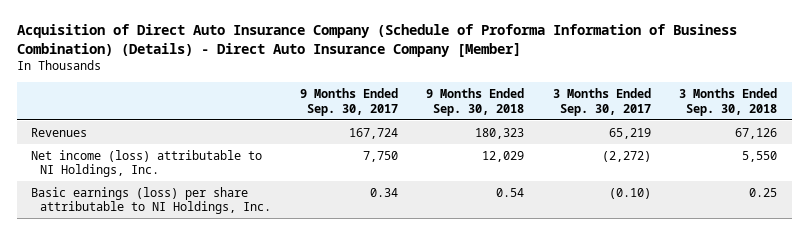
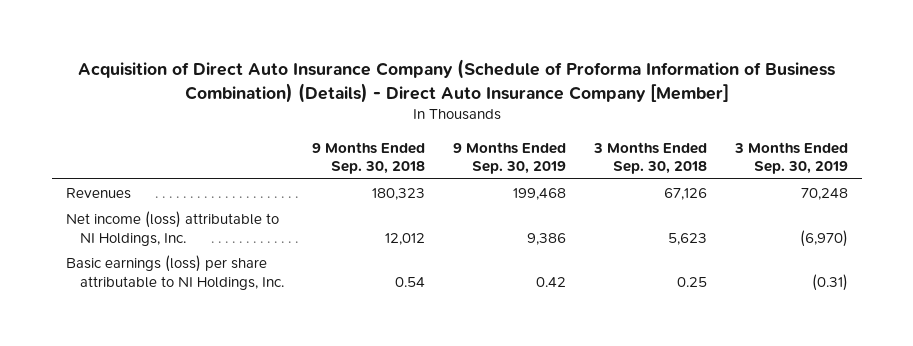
- | 9 Months Ended Sep. 30, 2017 | 9 Months Ended Sep. 30, 2018 | 3 Months Ended Sep. 30, 2017 | 3 Months Ended Sep. 30, 2018
+ | 9 Months Ended Sep. 30, 2018 | 9 Months Ended Sep. 30, 2019 | 3 Months Ended Sep. 30, 2018 | 3 Months Ended Sep. 30, 2019
- Net income (loss) attributable to NI Holdings, Inc. | 7,750 | 12,029 | (2,272) | 5,550
+ Net income (loss) attributable to NI Holdings, Inc. | 12,012 | 9,386 | 5,623 | (6,970)

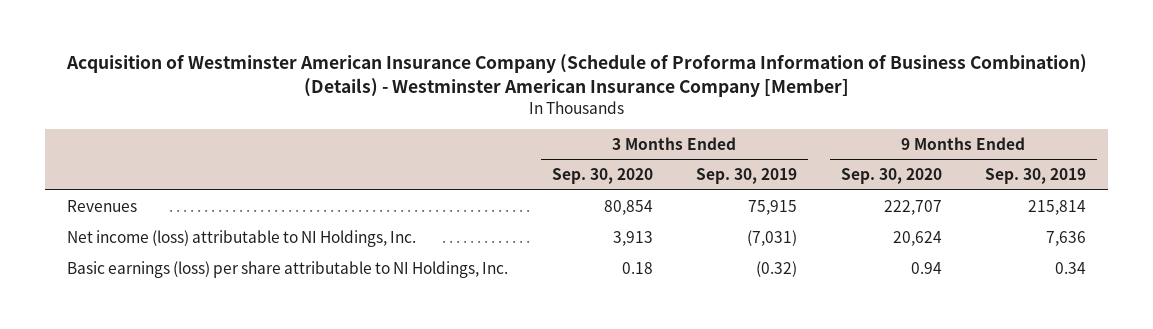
- Acquisition of Direct Auto Insurance Company (Schedule of Proforma Information of Business Combination) (Details) - Direct Auto Insurance Company [Member]
+ Acquisition of Westminster American Insurance Company (Schedule of Proforma Information of Business Combination) (Details) - Westminster American Insurance Company [Member]
- | 9 Months Ended Sep. 30, 2018 | 9 Months Ended Sep. 30, 2019 | 3 Months Ended Sep. 30, 2018 | 3 Months Ended Sep. 30, 2019
+ | 3 Months Ended Sep. 30, 2020 | 3 Months Ended Sep. 30, 2019 | 9 Months Ended Sep. 30, 2020 | 9 Months Ended Sep. 30, 2019
- Revenues | 180,323 | 199,468 | 67,126 | 70,248
- Net income (loss) attributable to NI Holdings, Inc. | 12,012 | 9,386 | 5,623 | (6,970)
- Basic earnings (loss) per share attributable to NI Holdings, Inc. | 0.54 | 0.42 | 0.25 | (0.31)
+ Revenues | 80,854 | 75,915 | 222,707 | 215,814
+ Net income (loss) attributable to NI Holdings, Inc. | 3,913 | (7,031) | 20,624 | 7,636
+ Basic earnings (loss) per share attributable to NI Holdings, Inc. | 0.18 | (0.32) | 0.94 | 0.34

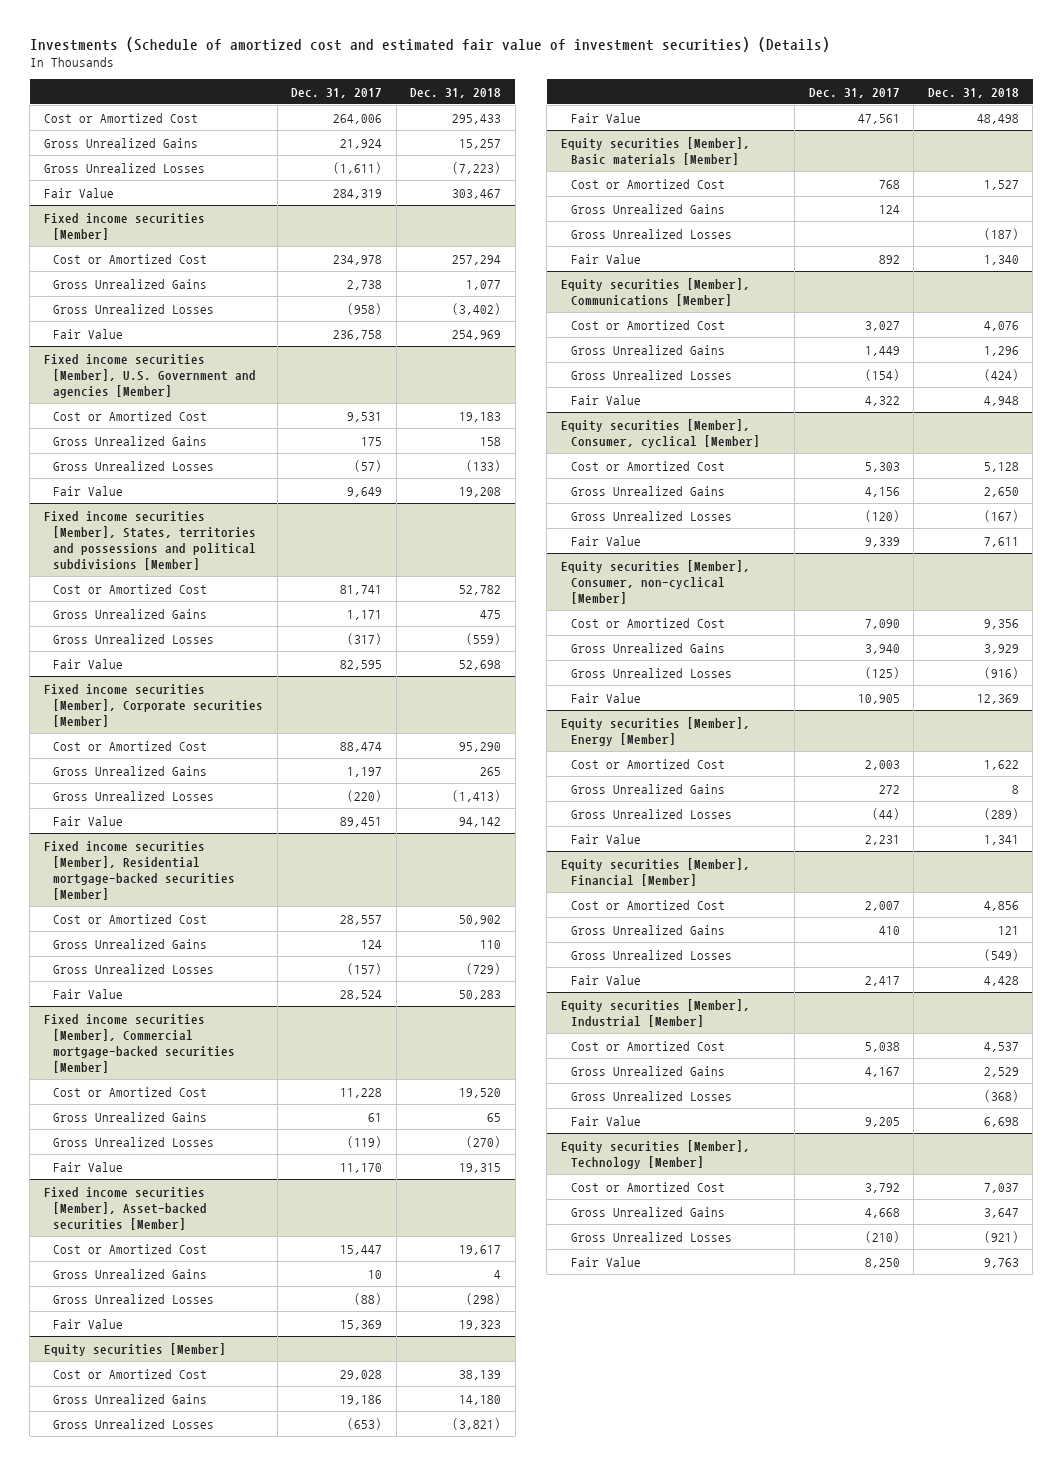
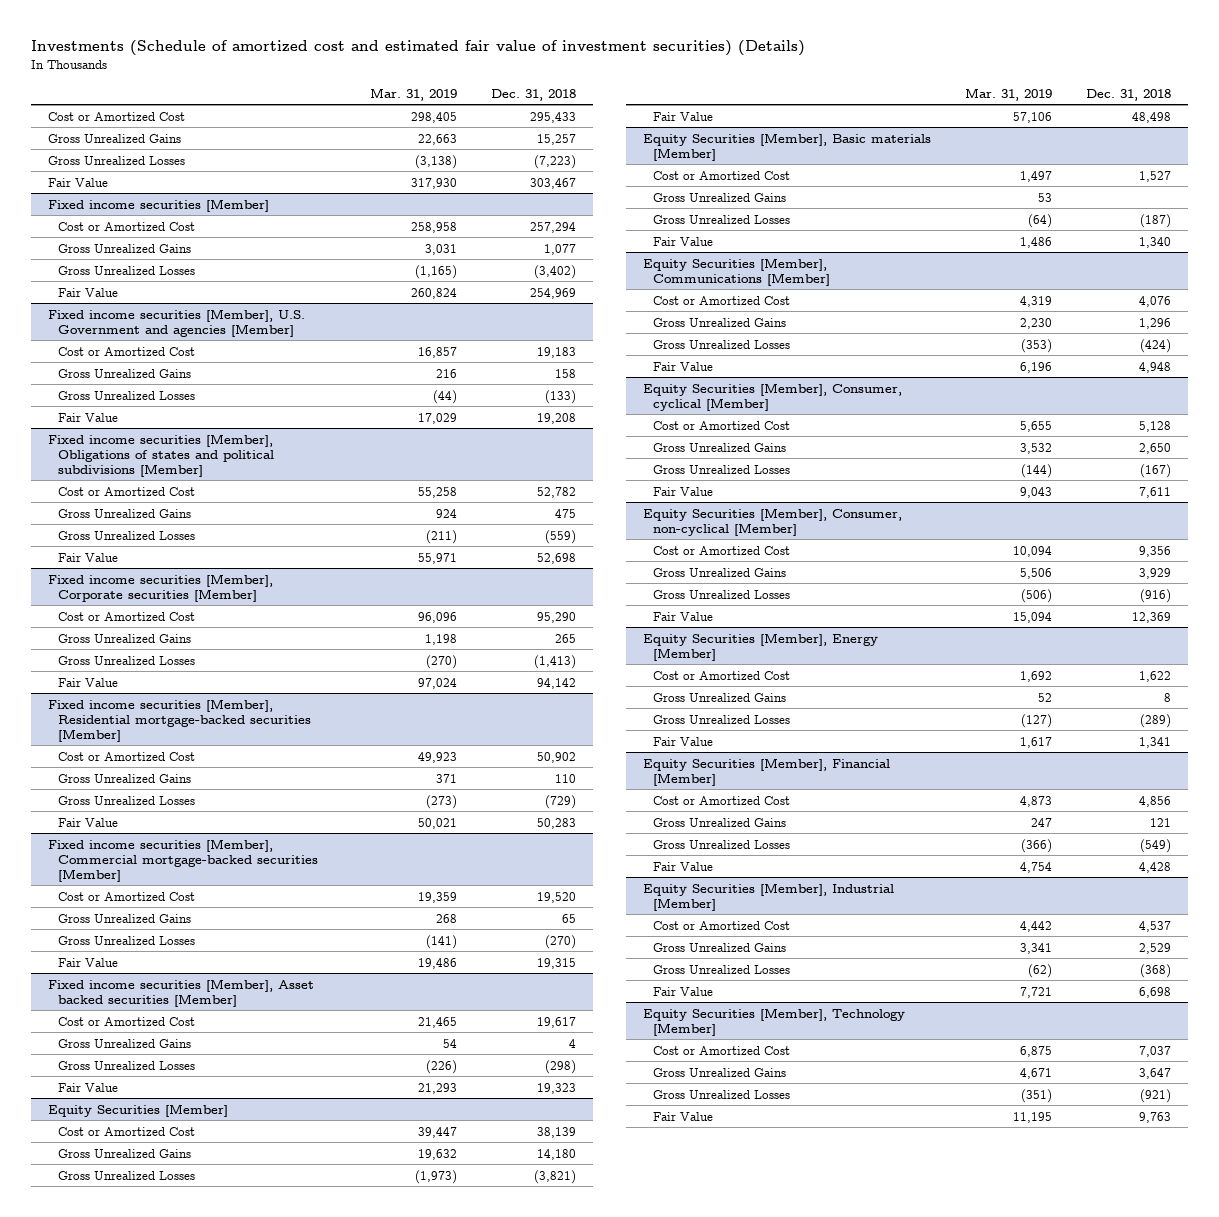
- | Dec. 31, 2017 | Dec. 31, 2018
+ | Mar. 31, 2019 | Dec. 31, 2018
- Fixed income securities [Member], States, territories and possessions and political subdivisions [Member]
+ Fixed income securities [Member], Obligations of states and political subdivisions [Member]
- Fixed income securities [Member], Asset-backed securities [Member]
+ Fixed income securities [Member], Asset backed securities [Member]
- Equity securities [Member]
+ Equity Securities [Member]
- Equity securities [Member], Basic materials [Member]
+ Equity Securities [Member], Basic materials [Member]
- Equity securities [Member], Communications [Member]
+ Equity Securities [Member], Communications [Member]
- Equity securities [Member], Consumer, cyclical [Member]
+ Equity Securities [Member], Consumer, cyclical [Member]
- Equity securities [Member], Consumer, non-cyclical [Member]
+ Equity Securities [Member], Consumer, non-cyclical [Member]
- Equity securities [Member], Energy [Member]
+ Equity Securities [Member], Energy [Member]
- Equity securities [Member], Financial [Member]
+ Equity Securities [Member], Financial [Member]
- Equity securities [Member], Industrial [Member]
+ Equity Securities [Member], Industrial [Member]
- Equity securities [Member], Technology [Member]
+ Equity Securities [Member], Technology [Member]

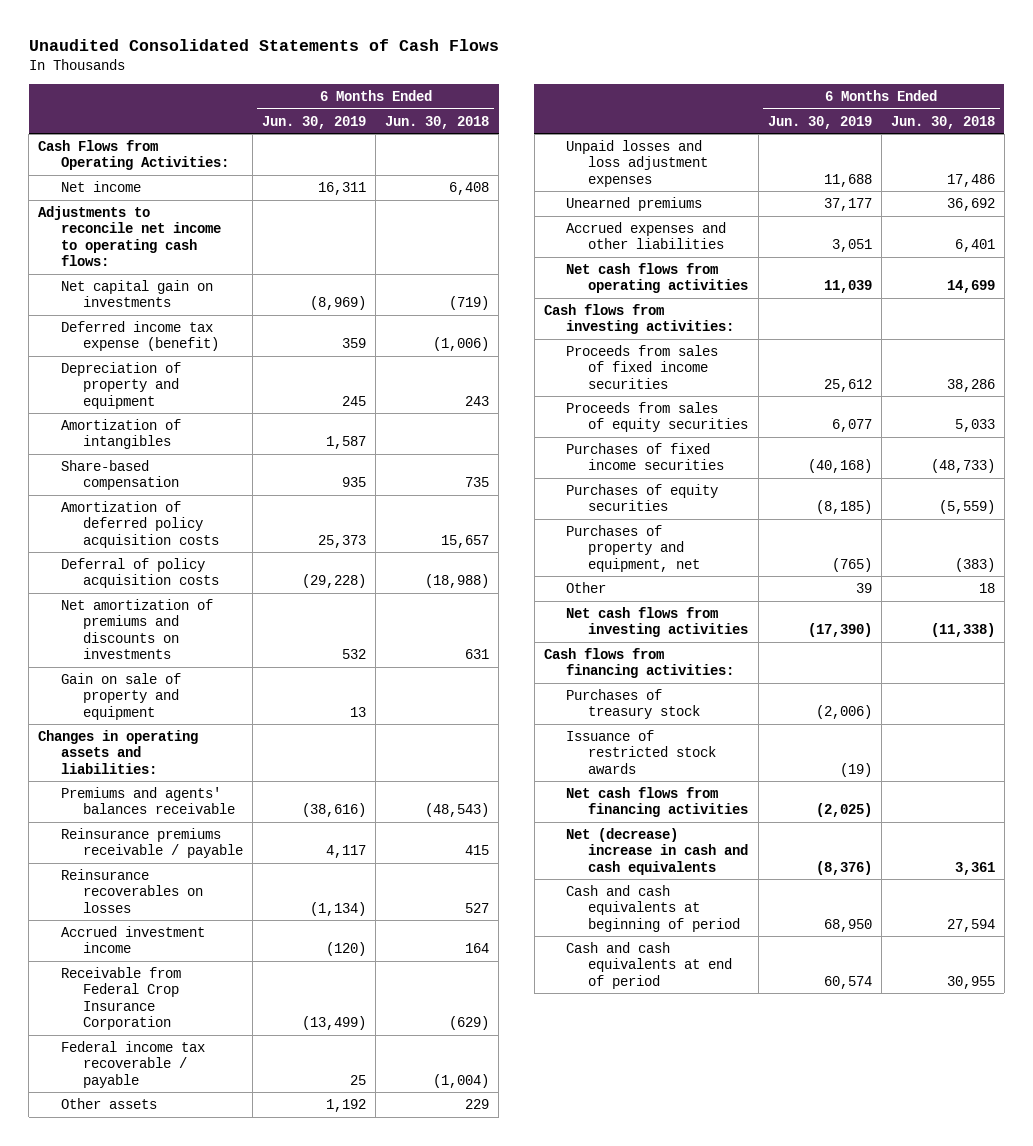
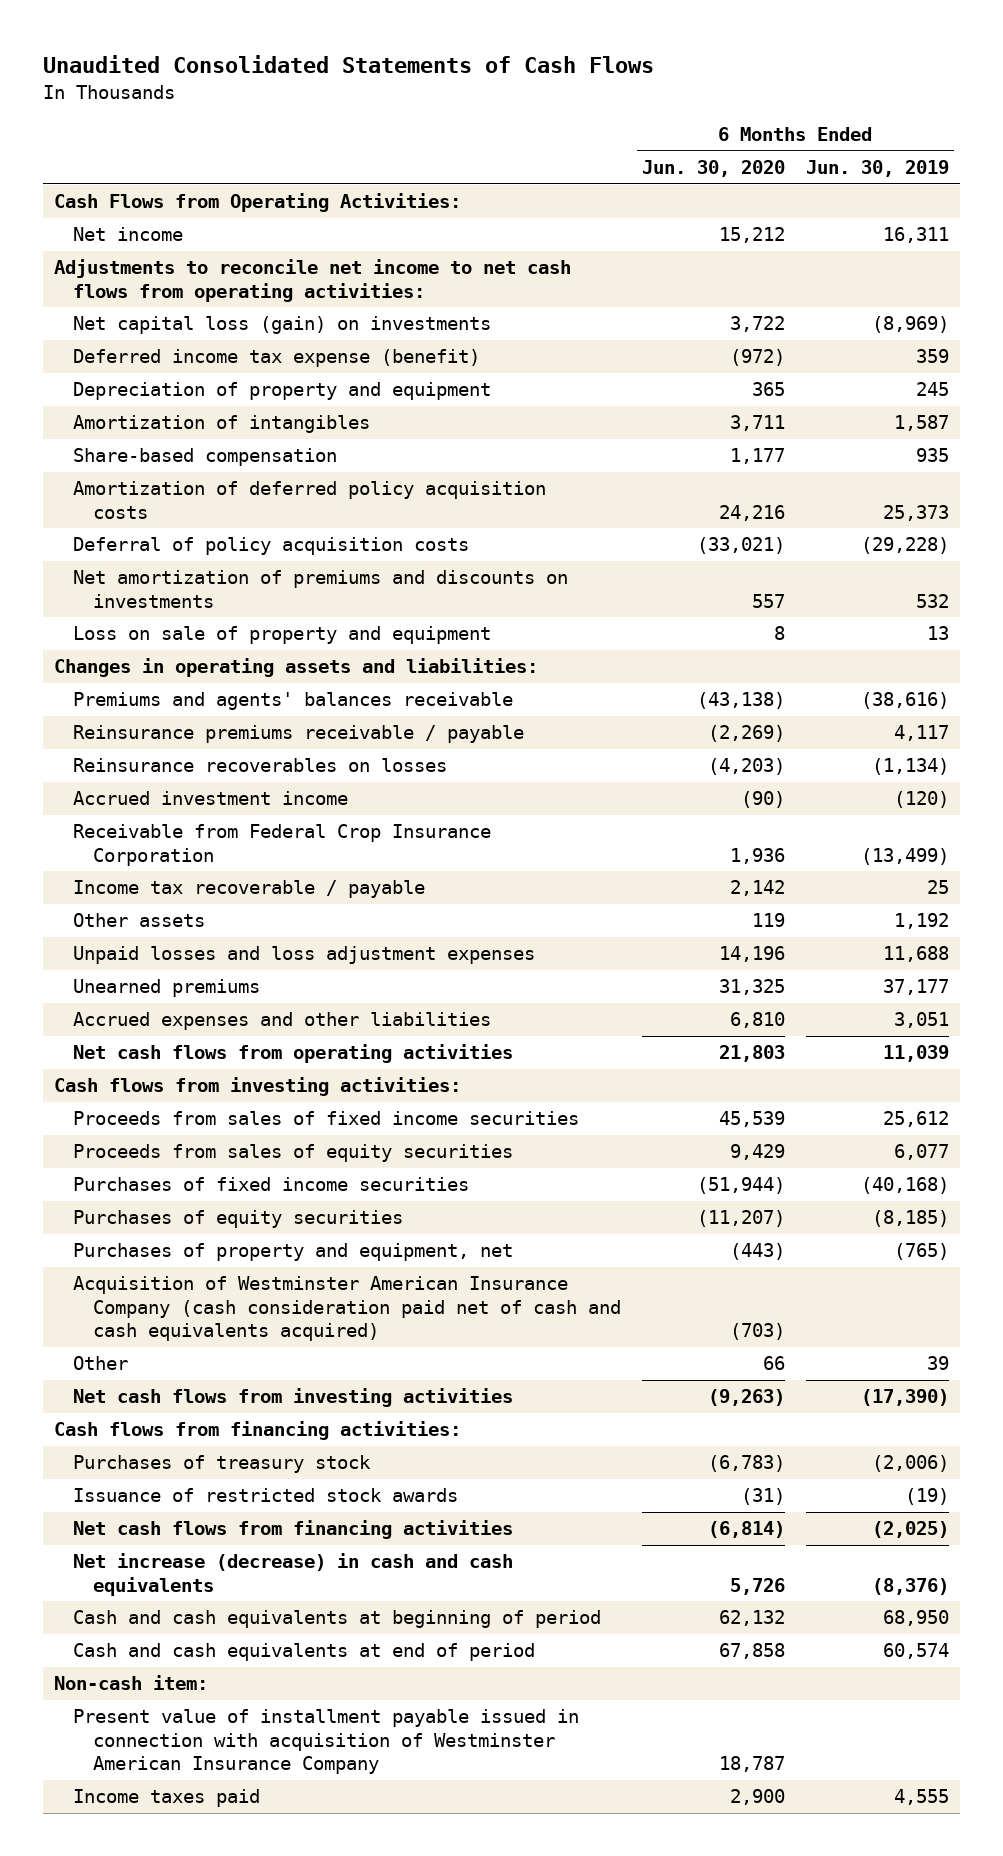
- | 6 Months Ended Jun. 30, 2019 | 6 Months Ended Jun. 30, 2018
+ | 6 Months Ended Jun. 30, 2020 | 6 Months Ended Jun. 30, 2019
- Adjustments to reconcile net income to operating cash flows:
- Net capital gain on investments | (8,969) | (719)
+ Adjustments to reconcile net income to net cash flows from operating activities:
+ Net capital loss (gain) on investments | 3,722 | (8,969)
- Gain on sale of property and equipment | 13 |
+ Loss on sale of property and equipment | 8 | 13
- Federal income tax recoverable / payable | 25 | (1,004)
+ Income tax recoverable / payable | 2,142 | 25
+ Acquisition of Westminster American Insurance Company (cash consideration paid net of cash and cash equivalents acquired) | (703) |
- Net (decrease) increase in cash and cash equivalents | (8,376) | 3,361
+ Net increase (decrease) in cash and cash equivalents | 5,726 | (8,376)
+ Non-cash item:
+ Present value of installment payable issued in connection with acquisition of Westminster American Insurance Company | 18,787 |
+ Income taxes paid | 2,900 | 4,555

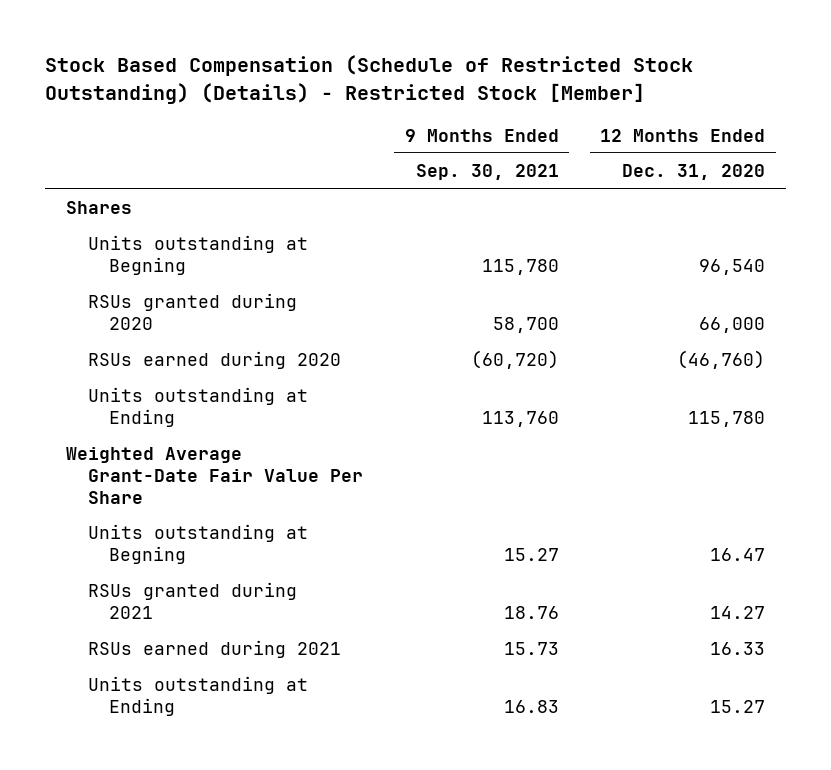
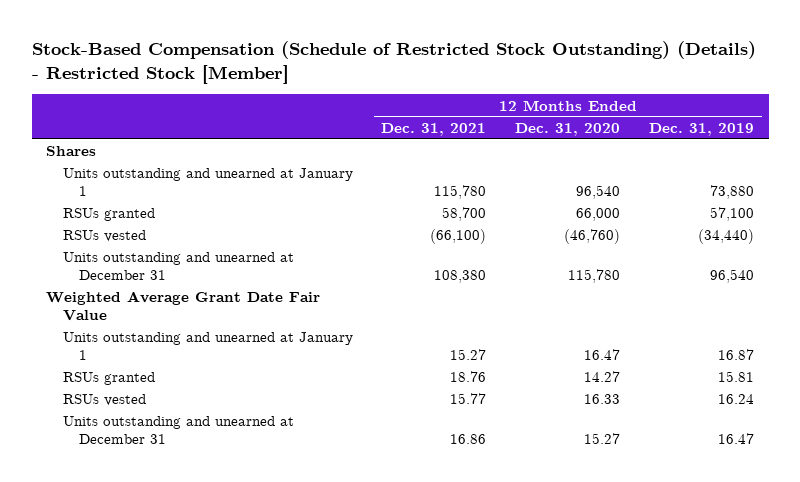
- Stock Based Compensation (Schedule of Restricted Stock Outstanding) (Details) - Restricted Stock [Member]
+ Stock-Based Compensation (Schedule of Restricted Stock Outstanding) (Details) - Restricted Stock [Member]
- | 9 Months Ended Sep. 30, 2021 | 12 Months Ended Dec. 31, 2020
+ | 12 Months Ended Dec. 31, 2021 | 12 Months Ended Dec. 31, 2020 | 12 Months Ended Dec. 31, 2019
- Units outstanding at Begning | 115,780 | 96,540
- RSUs granted during 2020 | 58,700 | 66,000
- RSUs earned during 2020 | (60,720) | (46,760)
- Units outstanding at Ending | 113,760 | 115,780
- Weighted Average Grant-Date Fair Value Per Share
- Units outstanding at Begning | 15.27 | 16.47
- RSUs granted during 2021 | 18.76 | 14.27
- RSUs earned during 2021 | 15.73 | 16.33
- Units outstanding at Ending | 16.83 | 15.27
+ Units outstanding and unearned at January 1 | 115,780 | 96,540 | 73,880
+ RSUs granted | 58,700 | 66,000 | 57,100
+ RSUs vested | (66,100) | (46,760) | (34,440)
+ Units outstanding and unearned at December 31 | 108,380 | 115,780 | 96,540
+ Weighted Average Grant Date Fair Value
+ Units outstanding and unearned at January 1 | 15.27 | 16.47 | 16.87
+ RSUs granted | 18.76 | 14.27 | 15.81
+ RSUs vested | 15.77 | 16.33 | 16.24
+ Units outstanding and unearned at December 31 | 16.86 | 15.27 | 16.47

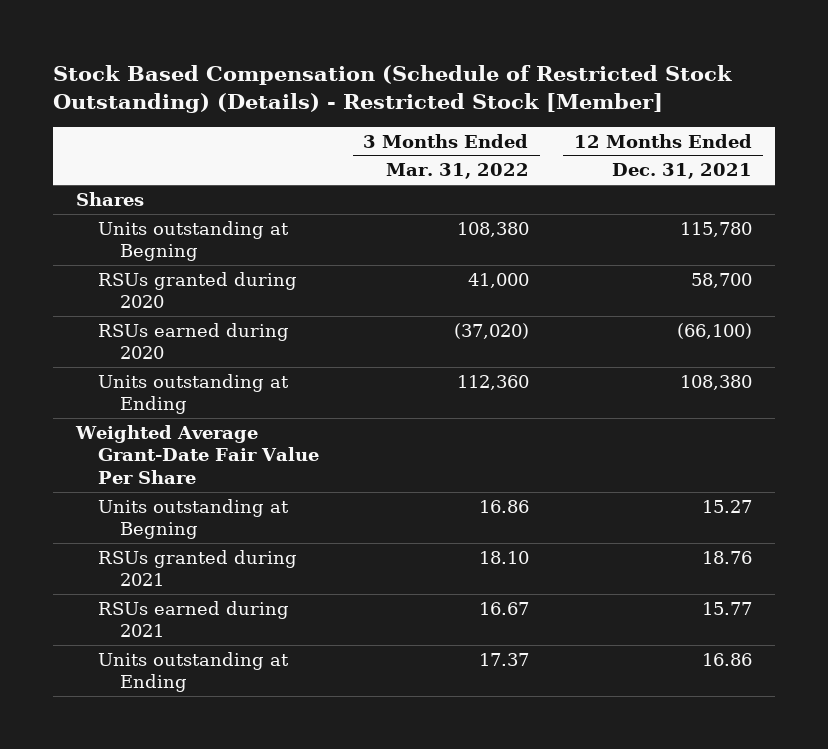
- Stock-Based Compensation (Schedule of Restricted Stock Outstanding) (Details) - Restricted Stock [Member]
+ Stock Based Compensation (Schedule of Restricted Stock Outstanding) (Details) - Restricted Stock [Member]
- | 12 Months Ended Dec. 31, 2021 | 12 Months Ended Dec. 31, 2020 | 12 Months Ended Dec. 31, 2019
+ | 3 Months Ended Mar. 31, 2022 | 12 Months Ended Dec. 31, 2021
- Units outstanding and unearned at January 1 | 115,780 | 96,540 | 73,880
- RSUs granted | 58,700 | 66,000 | 57,100
- RSUs vested | (66,100) | (46,760) | (34,440)
- Units outstanding and unearned at December 31 | 108,380 | 115,780 | 96,540
- Weighted Average Grant Date Fair Value
- Units outstanding and unearned at January 1 | 15.27 | 16.47 | 16.87
- RSUs granted | 18.76 | 14.27 | 15.81
- RSUs vested | 15.77 | 16.33 | 16.24
- Units outstanding and unearned at December 31 | 16.86 | 15.27 | 16.47
+ Units outstanding at Begning | 108,380 | 115,780
+ RSUs granted during 2020 | 41,000 | 58,700
+ RSUs earned during 2020 | (37,020) | (66,100)
+ Units outstanding at Ending | 112,360 | 108,380
+ Weighted Average Grant-Date Fair Value Per Share
+ Units outstanding at Begning | 16.86 | 15.27
+ RSUs granted during 2021 | 18.10 | 18.76
+ RSUs earned during 2021 | 16.67 | 15.77
+ Units outstanding at Ending | 17.37 | 16.86

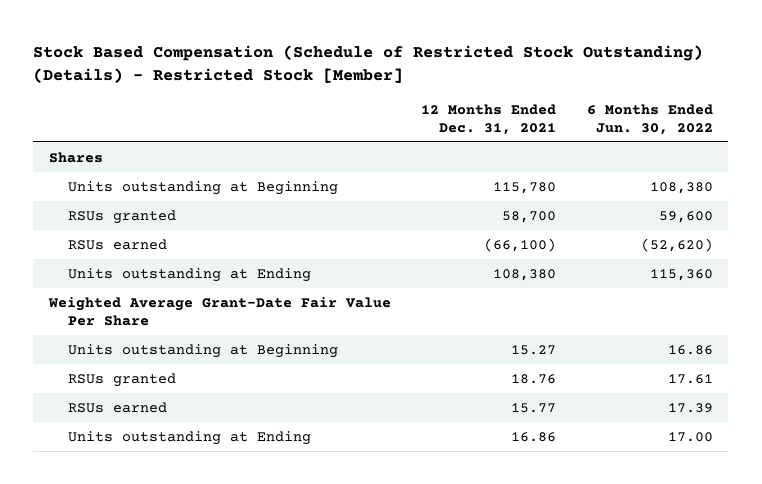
- | 3 Months Ended Mar. 31, 2022 | 12 Months Ended Dec. 31, 2021
+ | 12 Months Ended Dec. 31, 2021 | 6 Months Ended Jun. 30, 2022
- Units outstanding at Begning | 108,380 | 115,780
- RSUs granted during 2020 | 41,000 | 58,700
- RSUs earned during 2020 | (37,020) | (66,100)
+ Units outstanding at Beginning | 115,780 | 108,380
+ RSUs granted | 58,700 | 59,600
+ RSUs earned | (66,100) | (52,620)
- Units outstanding at Begning | 16.86 | 15.27
- RSUs granted during 2021 | 18.10 | 18.76
- RSUs earned during 2021 | 16.67 | 15.77
+ Units outstanding at Beginning | 15.27 | 16.86
+ RSUs granted | 18.76 | 17.61
+ RSUs earned | 15.77 | 17.39

